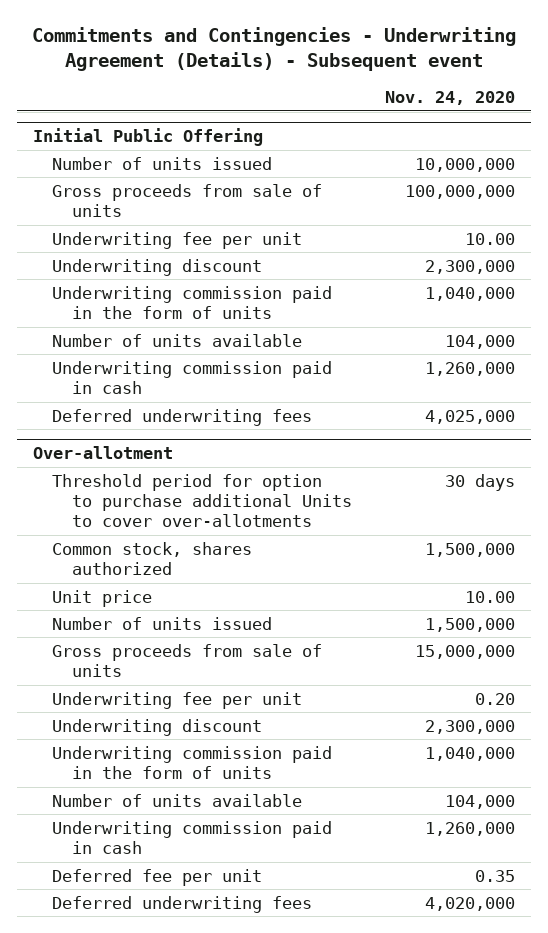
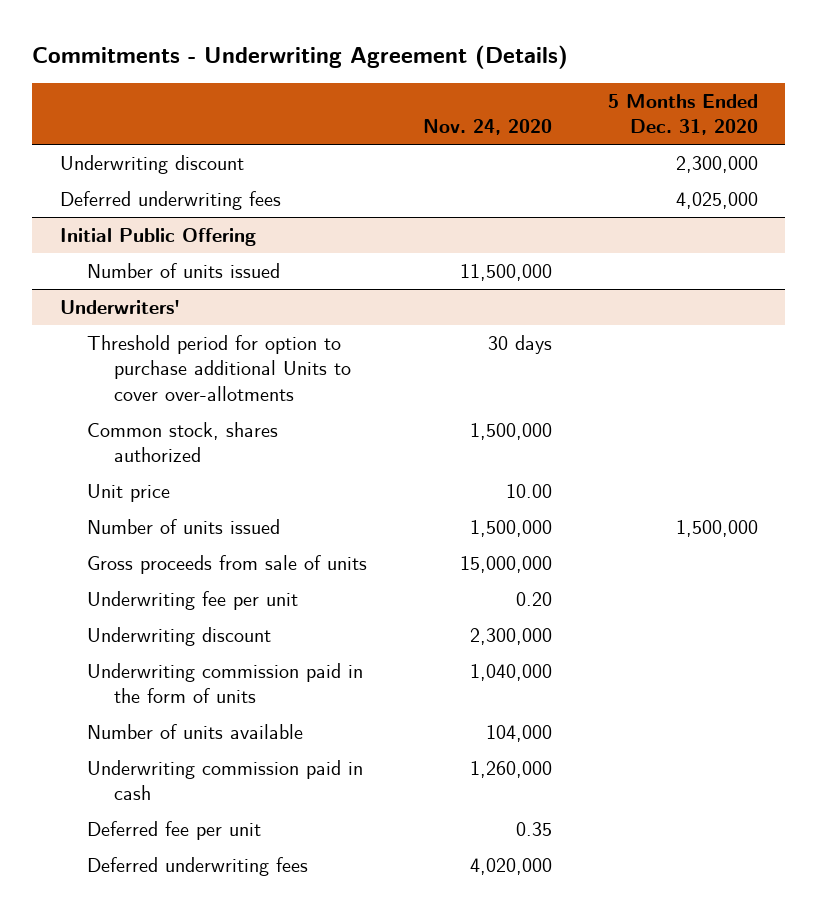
- Commitments and Contingencies - Underwriting Agreement (Details) - Subsequent event
+ Commitments - Underwriting Agreement (Details)
- | Nov. 24, 2020
+ | Nov. 24, 2020 | 5 Months Ended Dec. 31, 2020
+ Underwriting discount | | 2,300,000
+ Deferred underwriting fees | | 4,025,000
@ Initial Public Offering
- Number of units issued | 10,000,000
- Gross proceeds from sale of units | 100,000,000
- Underwriting fee per unit | 10.00
- Underwriting discount | 2,300,000
- Underwriting commission paid in the form of units | 1,040,000
- Number of units available | 104,000
- Underwriting commission paid in cash | 1,260,000
- Deferred underwriting fees | 4,025,000
- Over-allotment
@ Initial Public Offering
+ Number of units issued | 11,500,000 |
+ Underwriters'

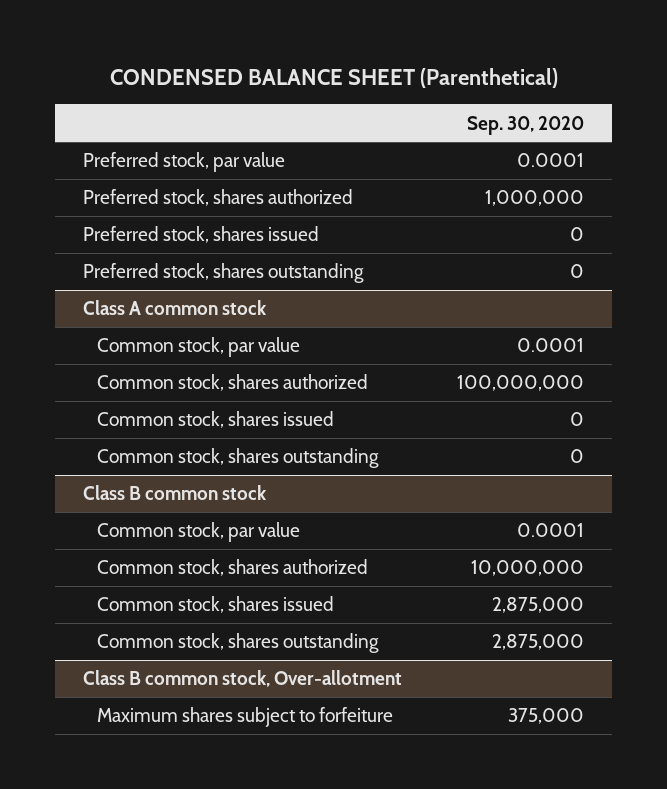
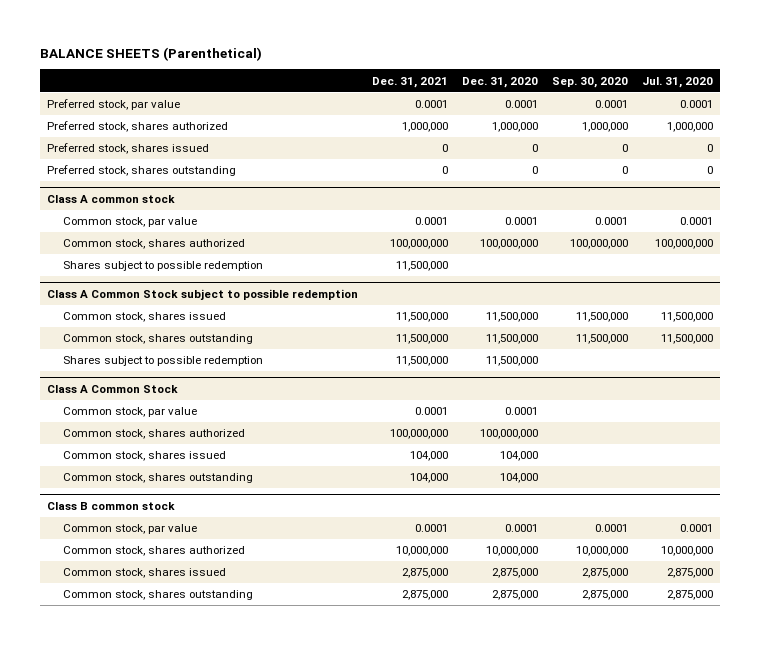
- CONDENSED BALANCE SHEET (Parenthetical)
+ BALANCE SHEETS (Parenthetical)
- | Sep. 30, 2020
+ | Dec. 31, 2021 | Dec. 31, 2020 | Sep. 30, 2020 | Jul. 31, 2020
@ Class A common stock
- Common stock, shares issued | 0
- Common stock, shares outstanding | 0
+ Shares subject to possible redemption | 11,500,000 | | |
+ Class A Common Stock subject to possible redemption
+ Common stock, shares issued | 11,500,000 | 11,500,000 | 11,500,000 | 11,500,000
+ Common stock, shares outstanding | 11,500,000 | 11,500,000 | 11,500,000 | 11,500,000
+ Shares subject to possible redemption | 11,500,000 | 11,500,000 | |
+ Class A Common Stock
+ Common stock, par value | 0.0001 | 0.0001 | |
+ Common stock, shares authorized | 100,000,000 | 100,000,000 | |
+ Common stock, shares issued | 104,000 | 104,000 | |
+ Common stock, shares outstanding | 104,000 | 104,000 | |
- Class B common stock, Over-allotment
- Maximum shares subject to forfeiture | 375,000

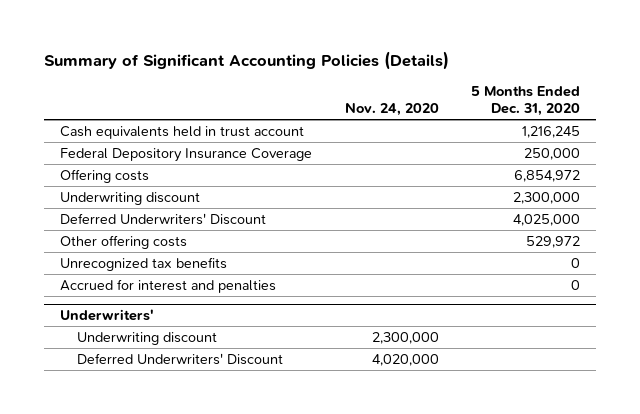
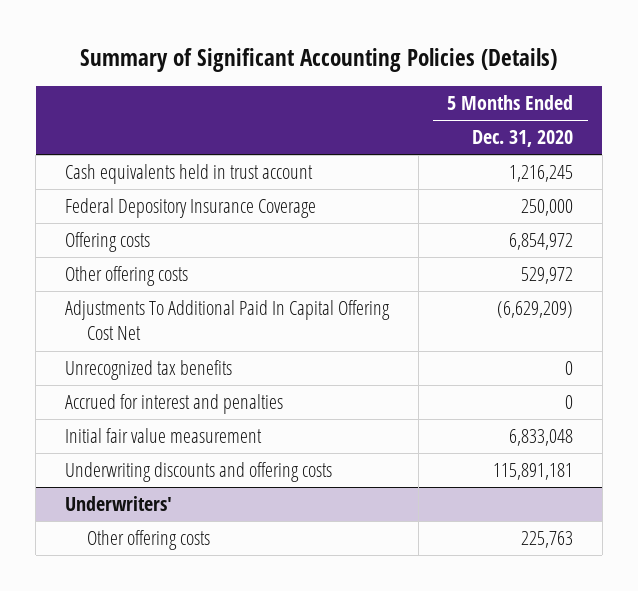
- | Nov. 24, 2020 | 5 Months Ended Dec. 31, 2020
+ | 5 Months Ended Dec. 31, 2020
- Underwriting discount | | 2,300,000
- Deferred Underwriters' Discount | | 4,025,000
+ Adjustments To Additional Paid In Capital Offering Cost Net | (6,629,209)
+ Initial fair value measurement | 6,833,048
+ Underwriting discounts and offering costs | 115,891,181
@ Underwriters'
- Underwriting discount | 2,300,000 |
- Deferred Underwriters' Discount | 4,020,000 |
+ Other offering costs | 225,763

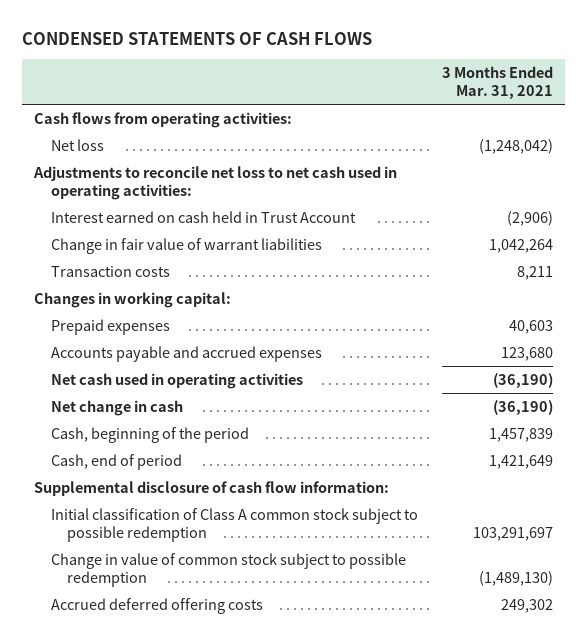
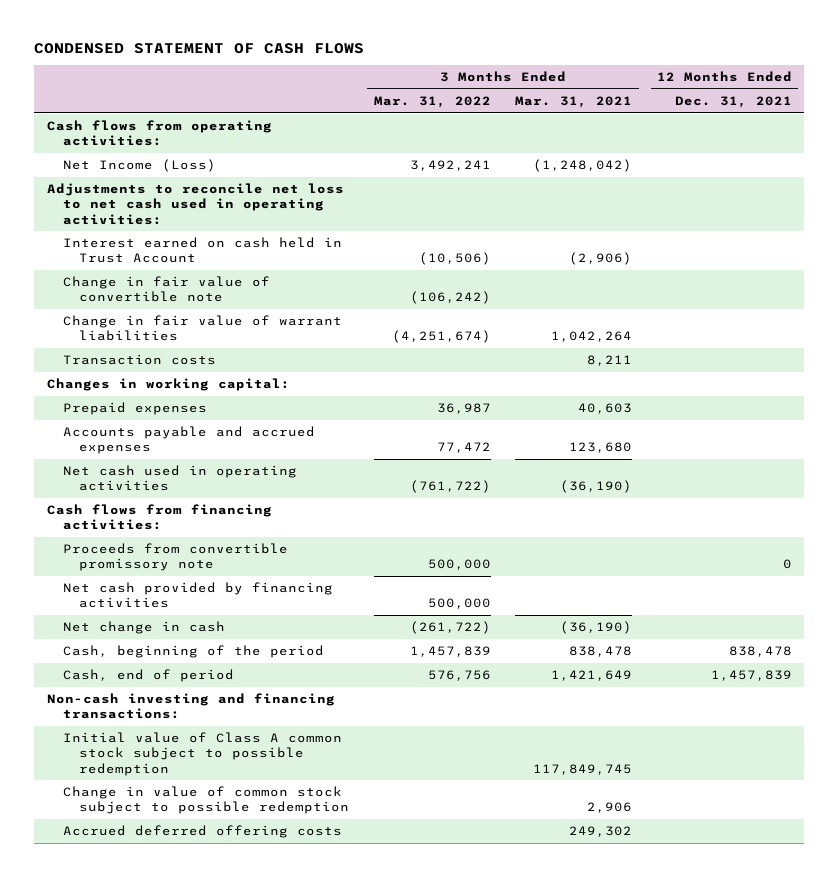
- CONDENSED STATEMENTS OF CASH FLOWS
+ CONDENSED STATEMENT OF CASH FLOWS
- | 3 Months Ended Mar. 31, 2021
+ | 3 Months Ended Mar. 31, 2022 | 3 Months Ended Mar. 31, 2021 | 12 Months Ended Dec. 31, 2021
- Net loss | (1,248,042)
+ Net Income (Loss) | 3,492,241 | (1,248,042) |
+ Change in fair value of convertible note | (106,242) | |
+ Cash flows from financing activities:
+ Proceeds from convertible promissory note | 500,000 | | 0
+ Net cash provided by financing activities | 500,000 | |
- Cash, beginning of the period | 1,457,839
+ Cash, beginning of the period | 1,457,839 | 838,478 | 838,478
- Supplemental disclosure of cash flow information:
- Initial classification of Class A common stock subject to possible redemption | 103,291,697
- Change in value of common stock subject to possible redemption | (1,489,130)
+ Non-cash investing and financing transactions:
+ Initial value of Class A common stock subject to possible redemption | | 117,849,745 |
+ Change in value of common stock subject to possible redemption | | 2,906 |

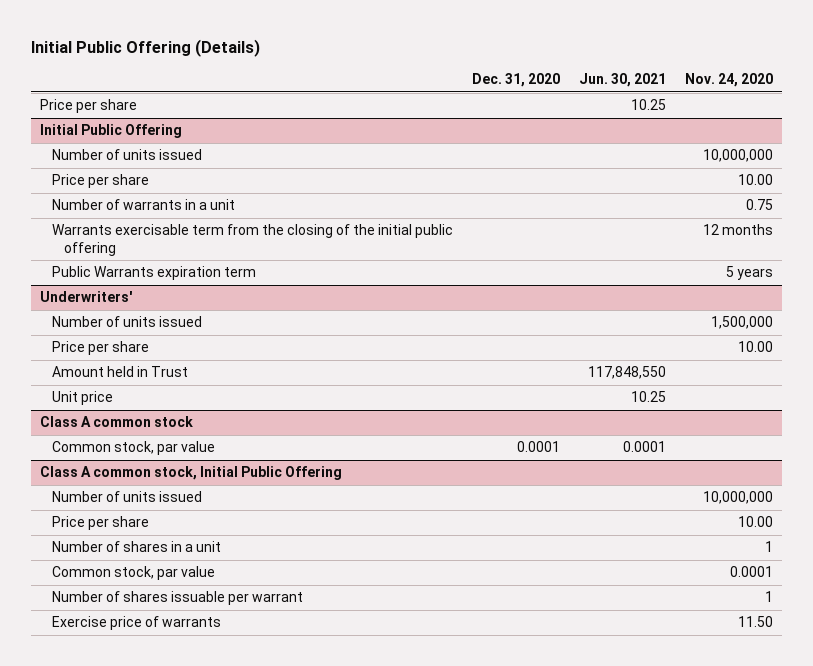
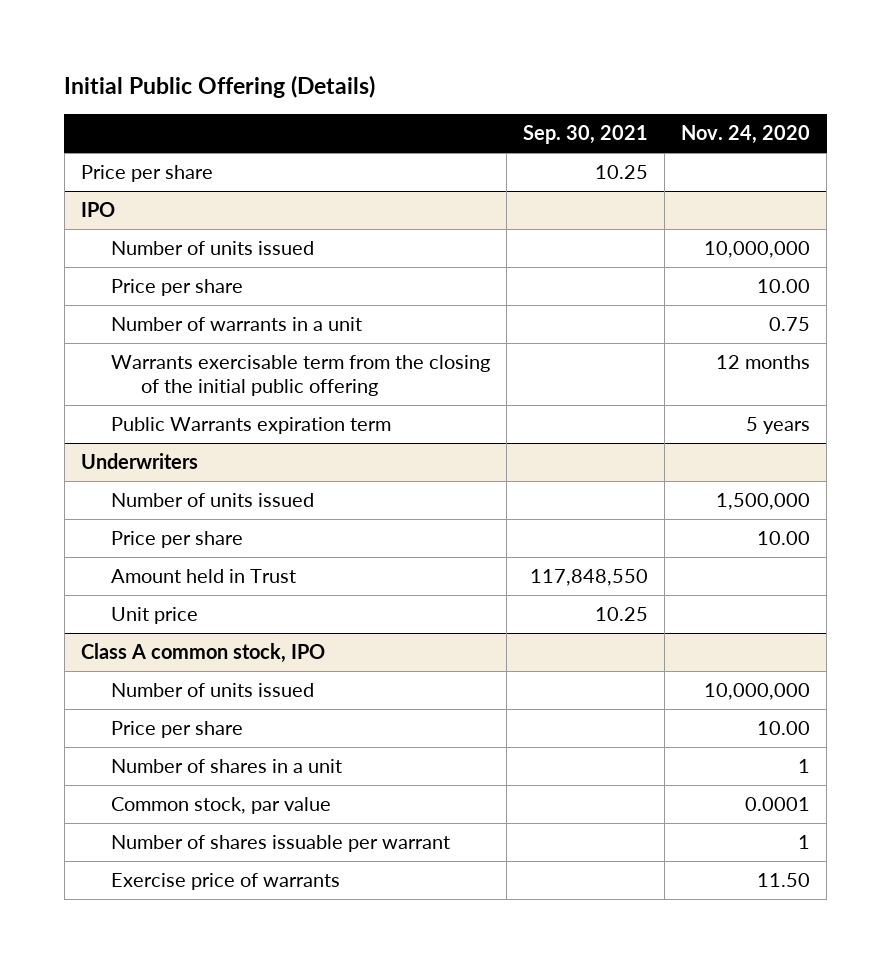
- | Dec. 31, 2020 | Jun. 30, 2021 | Nov. 24, 2020
+ | Sep. 30, 2021 | Nov. 24, 2020
- Initial Public Offering
+ IPO
- Underwriters'
+ Underwriters
- Class A common stock
- Common stock, par value | 0.0001 | 0.0001 |
- Class A common stock, Initial Public Offering
+ Class A common stock, IPO

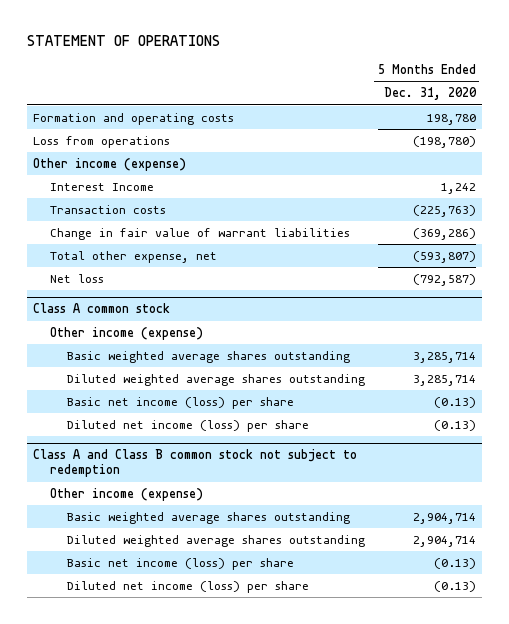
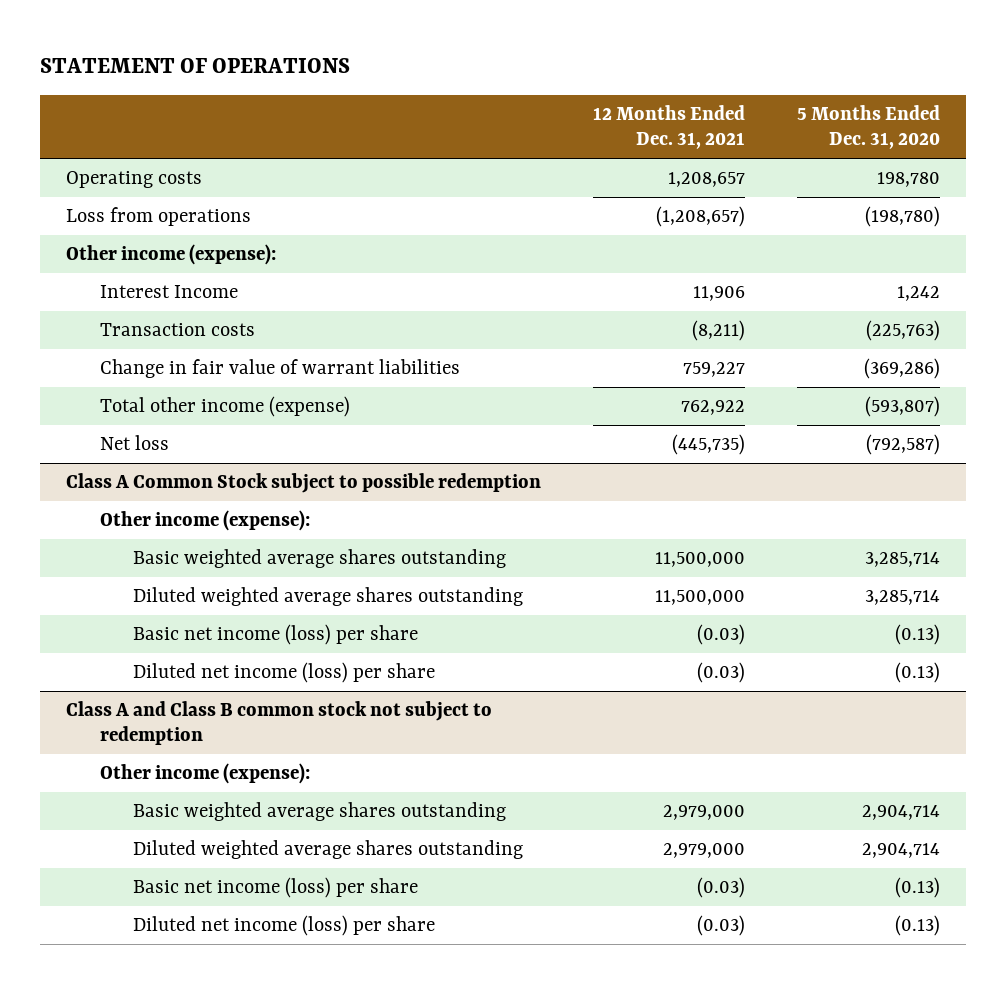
- | 5 Months Ended Dec. 31, 2020
+ | 12 Months Ended Dec. 31, 2021 | 5 Months Ended Dec. 31, 2020
- Formation and operating costs | 198,780
+ Operating costs | 1,208,657 | 198,780
- Other income (expense)
+ Other income (expense):
- Total other expense, net | (593,807)
+ Total other income (expense) | 762,922 | (593,807)
- Class A common stock
- Other income (expense)
+ Class A Common Stock subject to possible redemption
+ Other income (expense):
@ Class A and Class B common stock not subject to redemption
- Other income (expense)
+ Other income (expense):

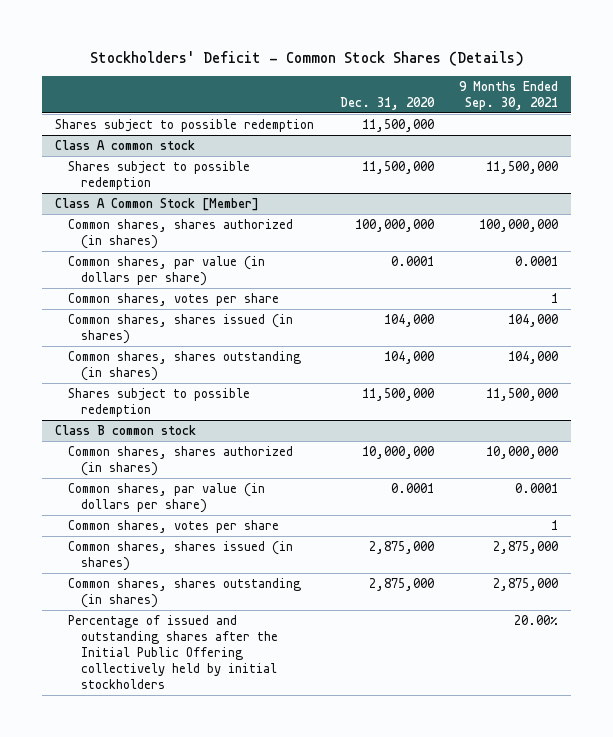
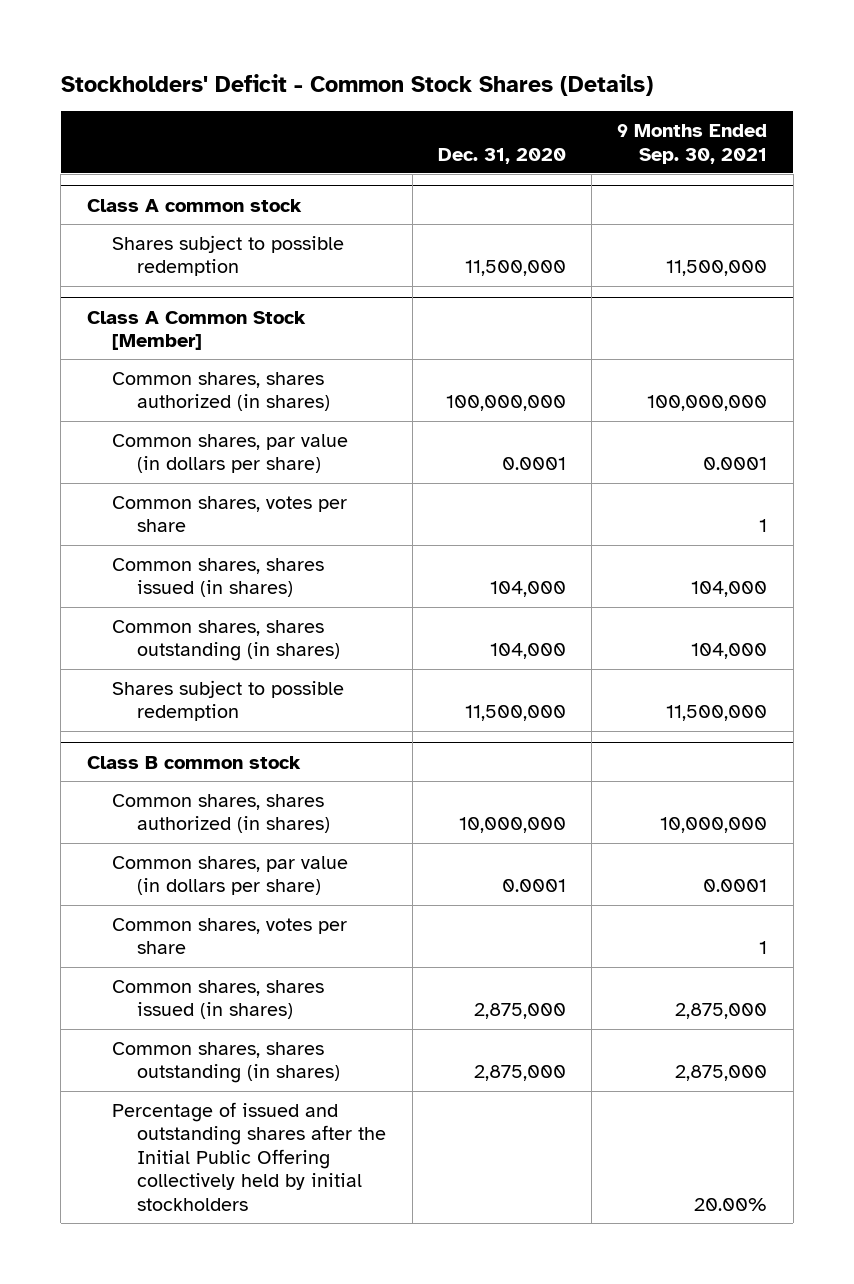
- Shares subject to possible redemption | 11,500,000 |

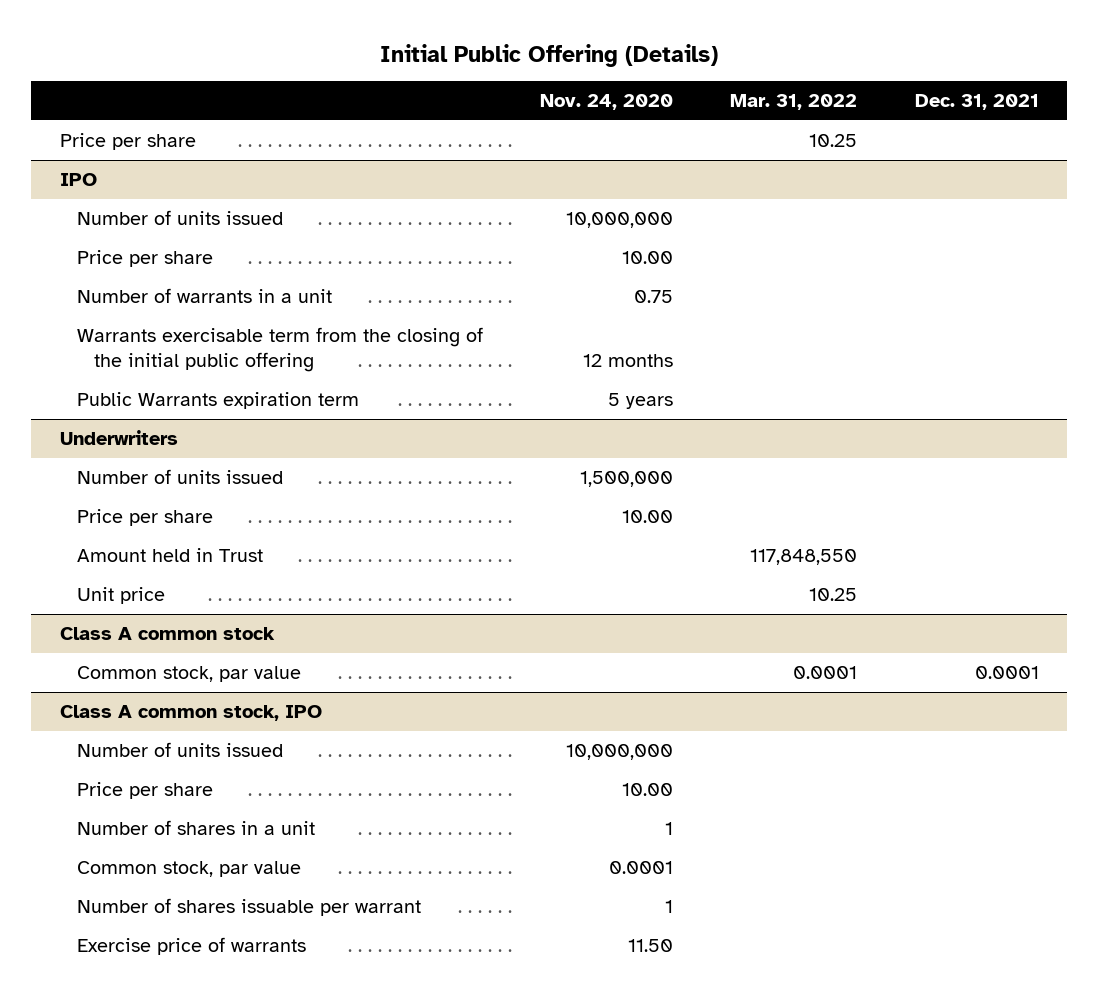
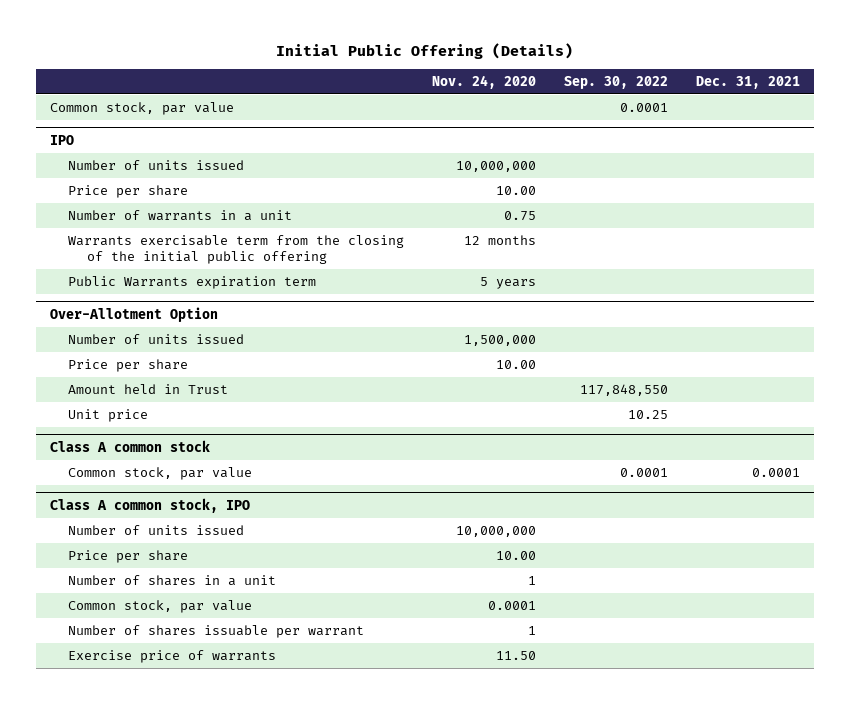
- | Nov. 24, 2020 | Mar. 31, 2022 | Dec. 31, 2021
+ | Nov. 24, 2020 | Sep. 30, 2022 | Dec. 31, 2021
- Price per share | | 10.25 |
+ Common stock, par value | | 0.0001 |
- Underwriters
+ Over-Allotment Option

